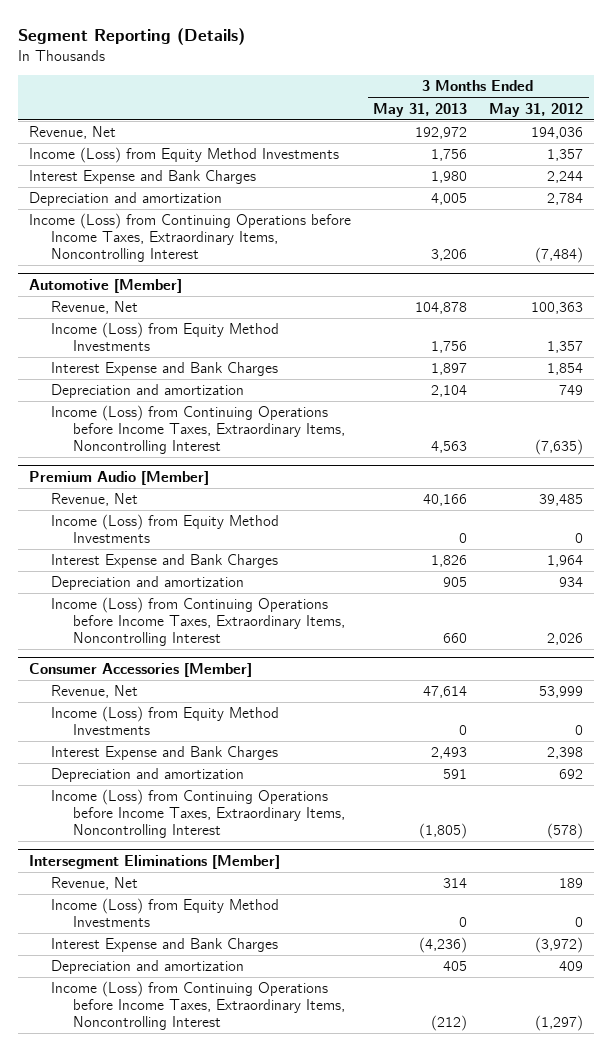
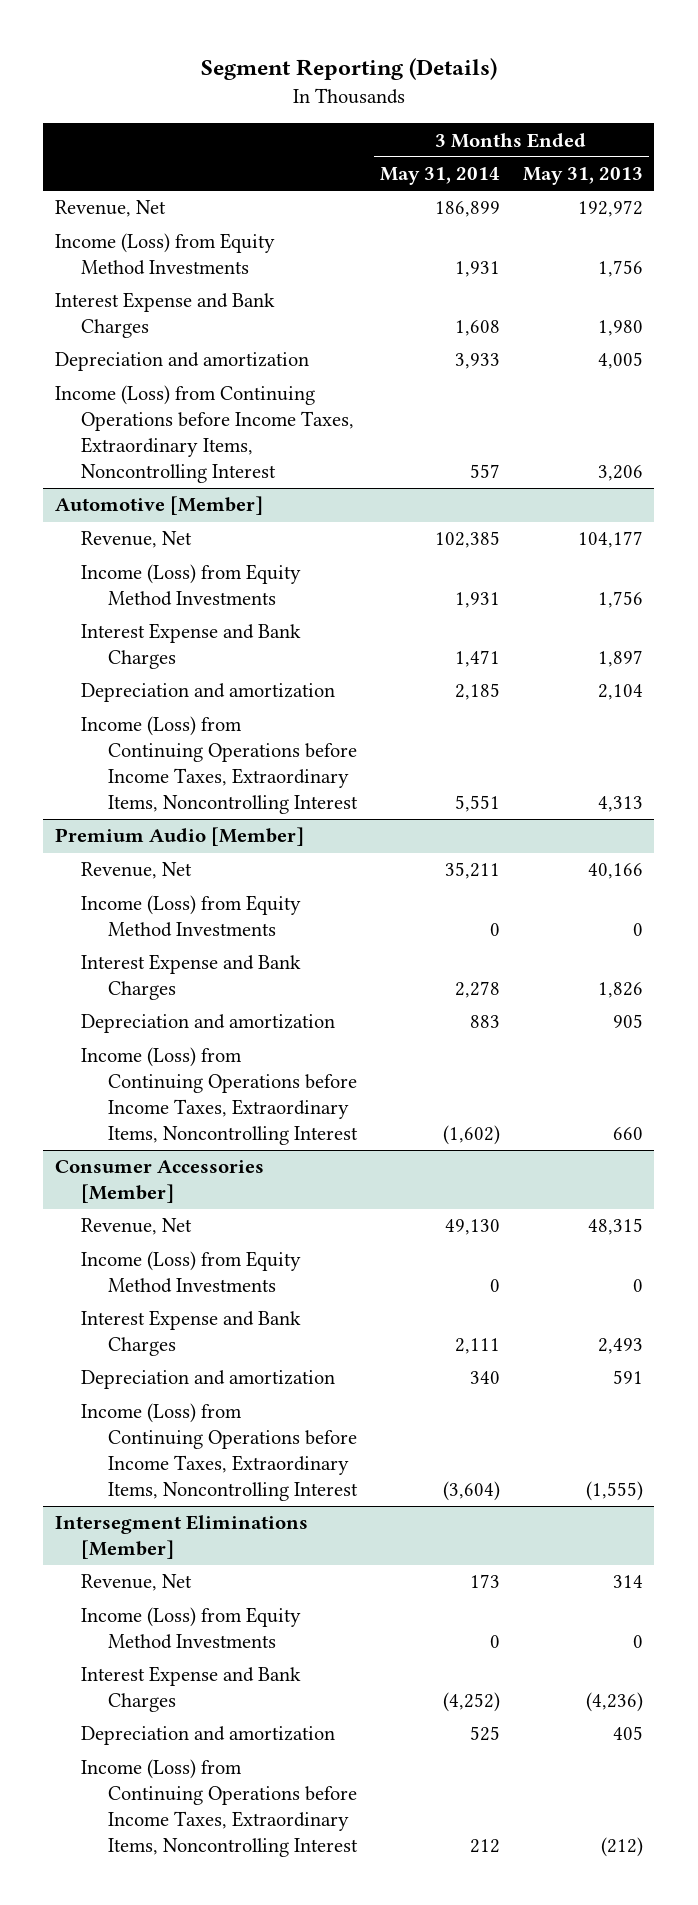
- | 3 Months Ended May 31, 2013 | 3 Months Ended May 31, 2012
+ | 3 Months Ended May 31, 2014 | 3 Months Ended May 31, 2013
@ Automotive [Member]
- Revenue, Net | 104,878 | 100,363
+ Revenue, Net | 102,385 | 104,177
- Income (Loss) from Continuing Operations before Income Taxes, Extraordinary Items, Noncontrolling Interest | 4,563 | (7,635)
+ Income (Loss) from Continuing Operations before Income Taxes, Extraordinary Items, Noncontrolling Interest | 5,551 | 4,313
@ Consumer Accessories [Member]
- Revenue, Net | 47,614 | 53,999
+ Revenue, Net | 49,130 | 48,315
- Income (Loss) from Continuing Operations before Income Taxes, Extraordinary Items, Noncontrolling Interest | (1,805) | (578)
+ Income (Loss) from Continuing Operations before Income Taxes, Extraordinary Items, Noncontrolling Interest | (3,604) | (1,555)

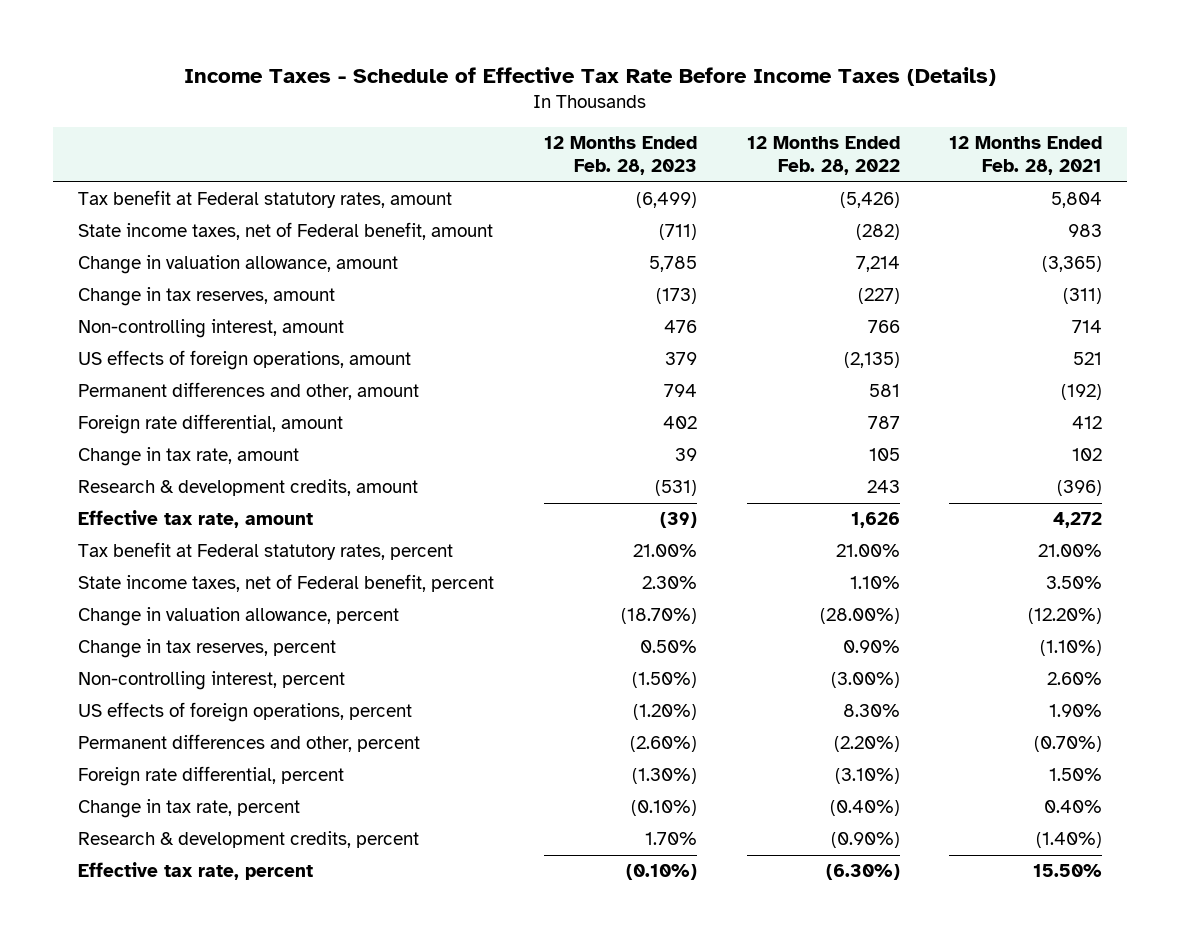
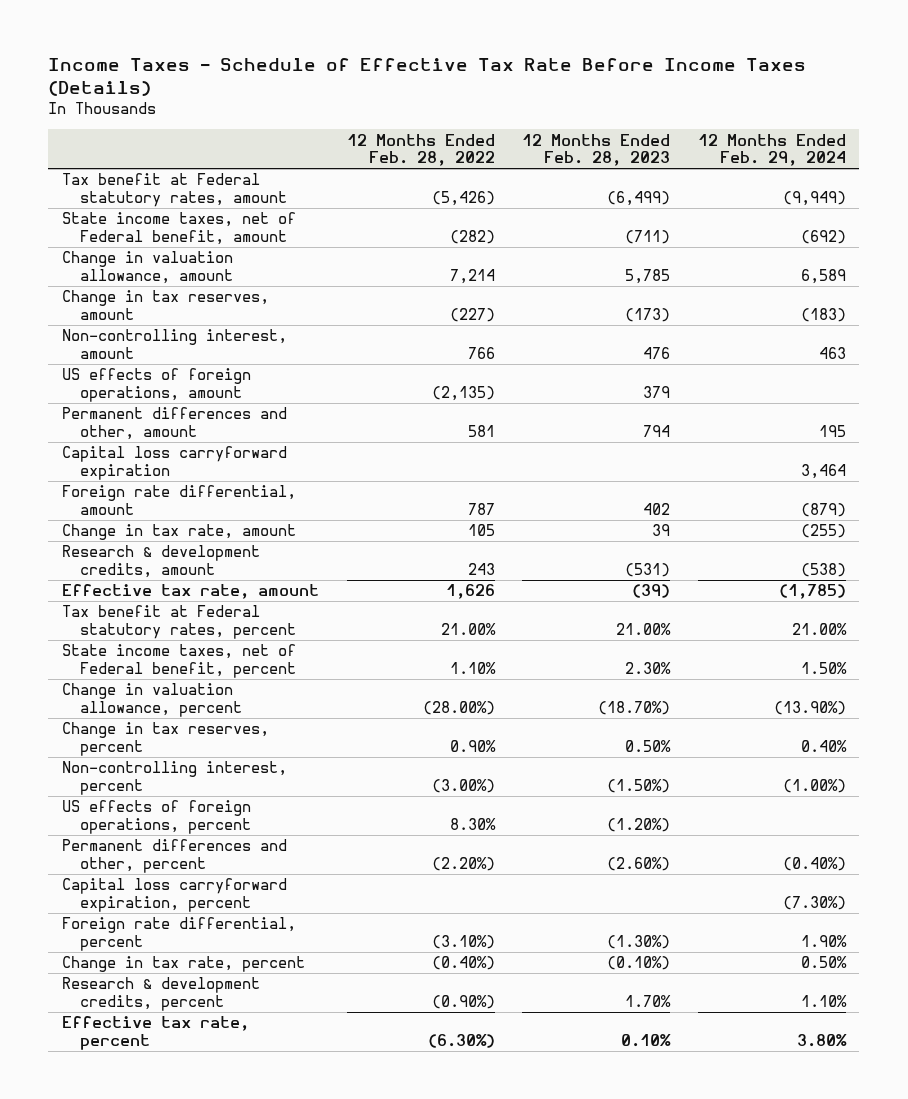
- | 12 Months Ended Feb. 28, 2023 | 12 Months Ended Feb. 28, 2022 | 12 Months Ended Feb. 28, 2021
+ | 12 Months Ended Feb. 28, 2022 | 12 Months Ended Feb. 28, 2023 | 12 Months Ended Feb. 29, 2024
+ Capital loss carryforward expiration | | | 3,464
+ Capital loss carryforward expiration, percent | | | (7.30%)
- Effective tax rate, percent | (0.10%) | (6.30%) | 15.50%
+ Effective tax rate, percent | (6.30%) | 0.10% | 3.80%

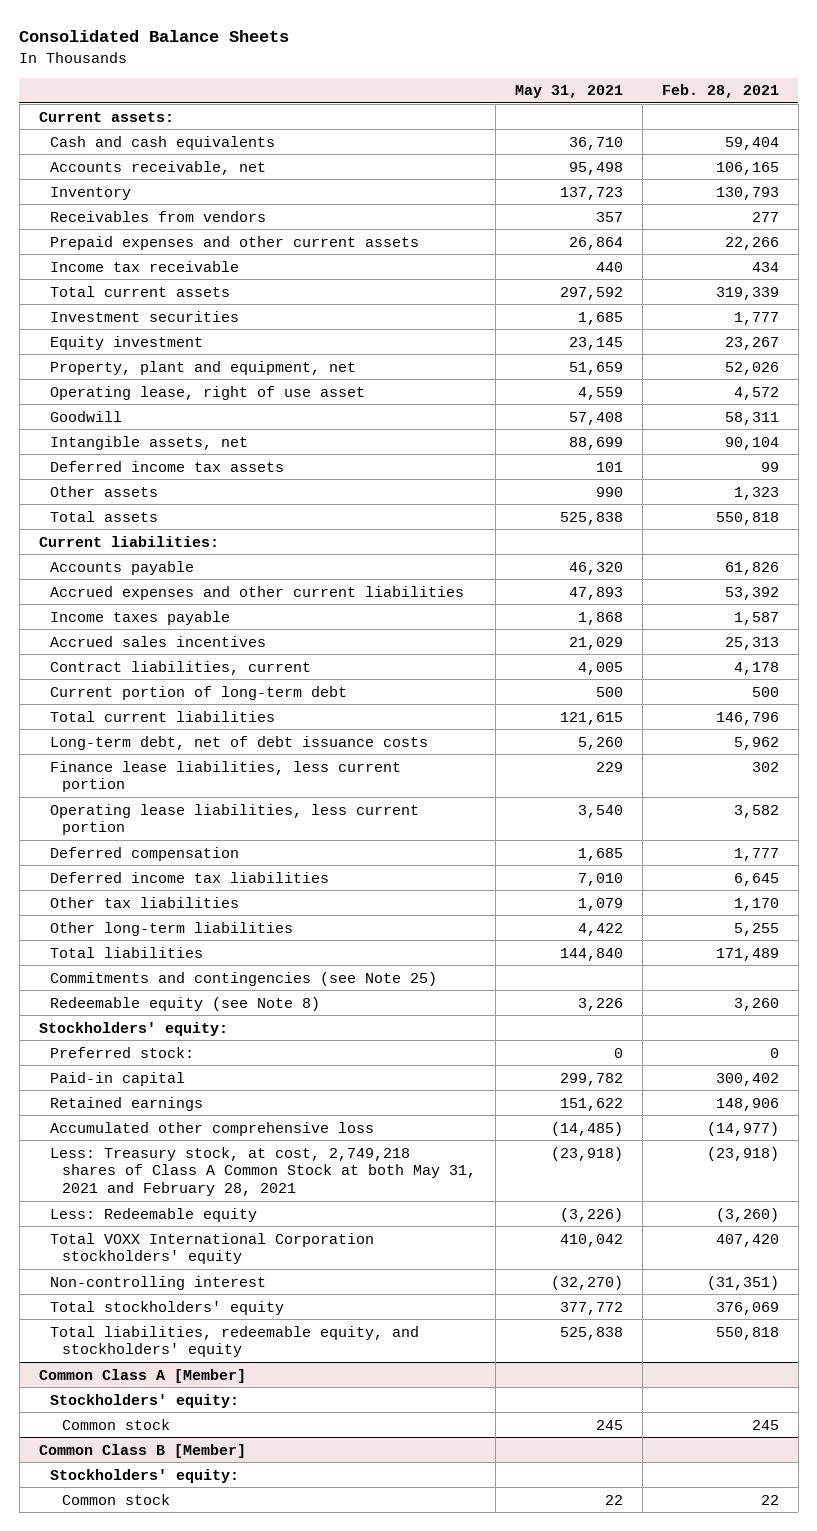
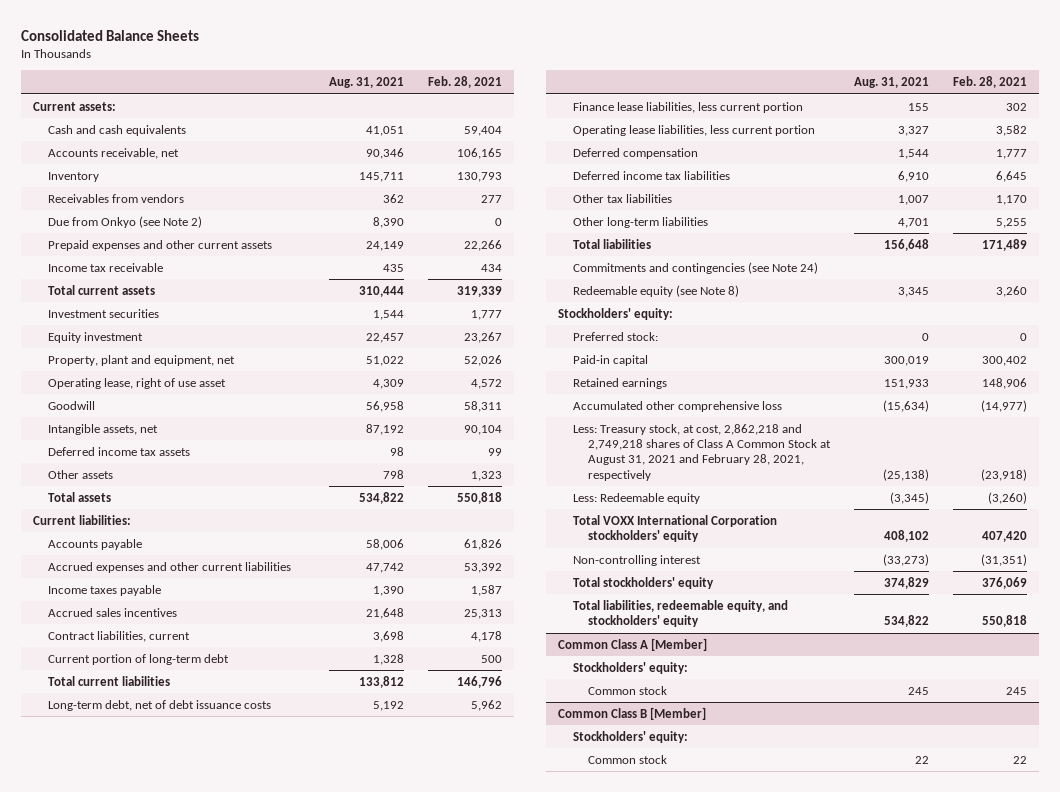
- | May 31, 2021 | Feb. 28, 2021
+ | Aug. 31, 2021 | Feb. 28, 2021
+ Due from Onkyo (see Note 2) | 8,390 | 0
- Commitments and contingencies (see Note 25)
+ Commitments and contingencies (see Note 24)
- Less: Treasury stock, at cost, 2,749,218 shares of Class A Common Stock at both May 31, 2021 and February 28, 2021 | (23,918) | (23,918)
+ Less: Treasury stock, at cost, 2,862,218 and 2,749,218 shares of Class A Common Stock at August 31, 2021 and February 28, 2021, respectively | (25,138) | (23,918)

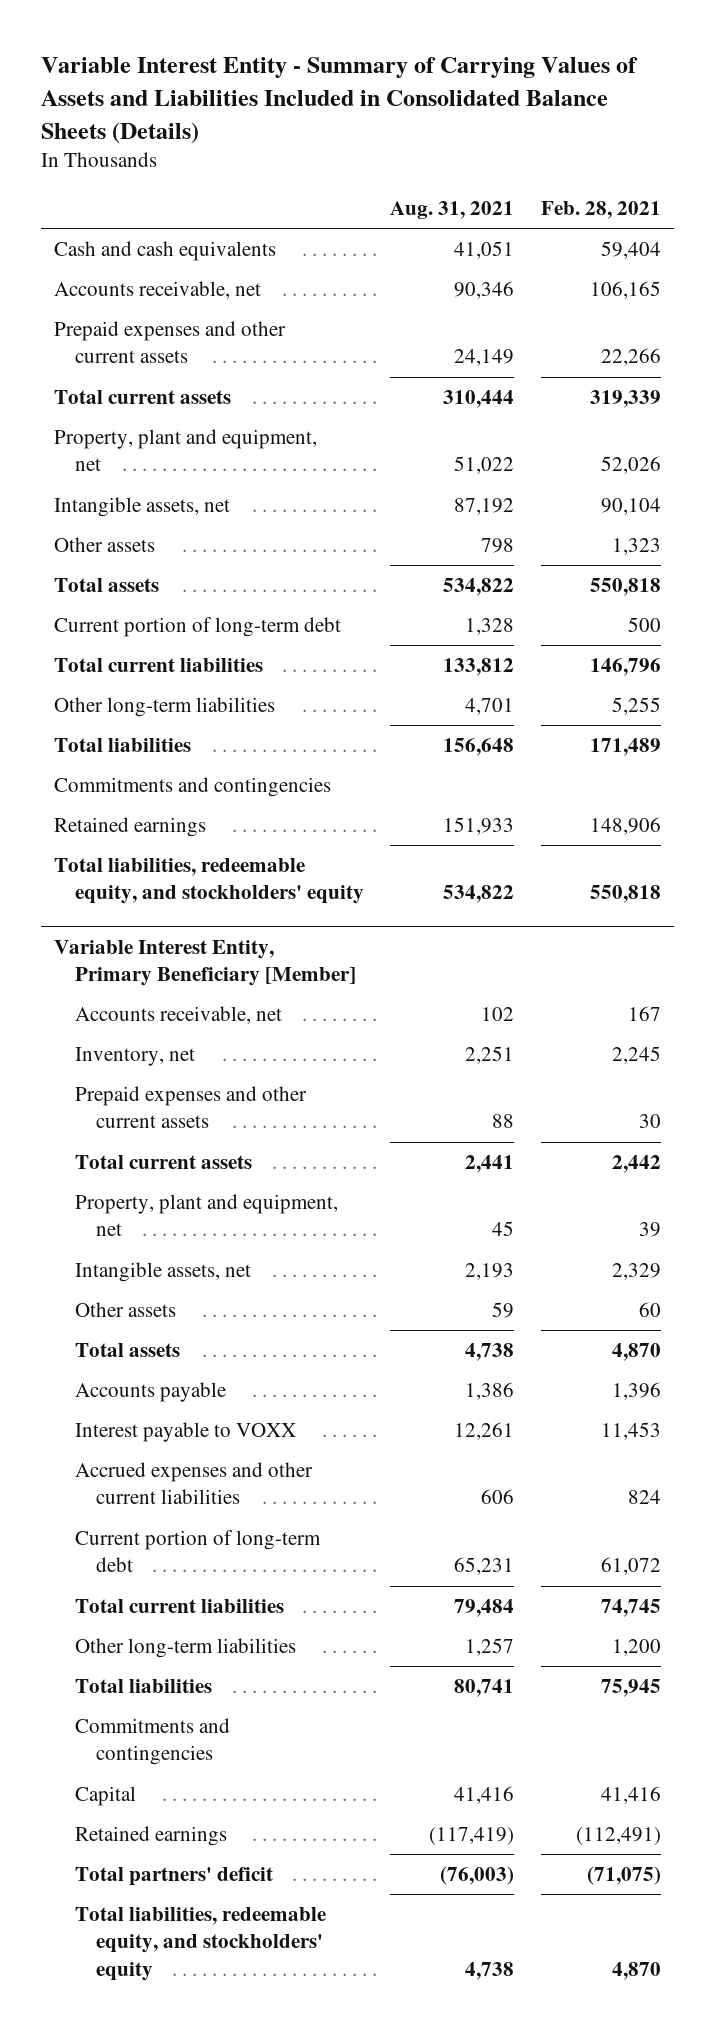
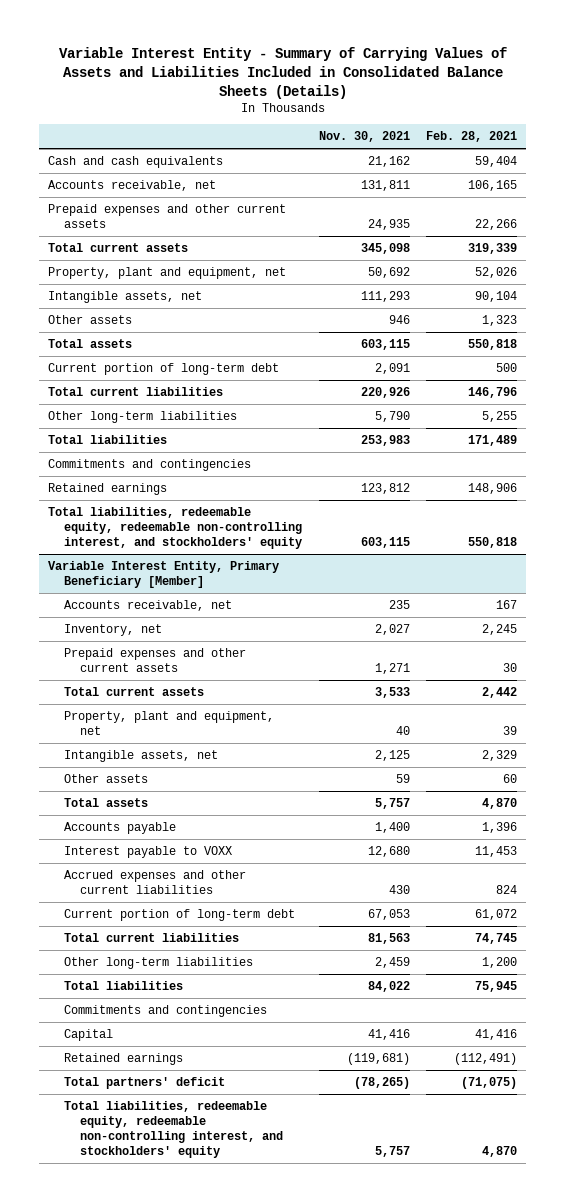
- | Aug. 31, 2021 | Feb. 28, 2021
+ | Nov. 30, 2021 | Feb. 28, 2021
- Total liabilities, redeemable equity, and stockholders' equity | 534,822 | 550,818
+ Total liabilities, redeemable equity, redeemable non-controlling interest, and stockholders' equity | 603,115 | 550,818
@ Variable Interest Entity, Primary Beneficiary [Member]
- Total liabilities, redeemable equity, and stockholders' equity | 4,738 | 4,870
+ Total liabilities, redeemable equity, redeemable non-controlling interest, and stockholders' equity | 5,757 | 4,870

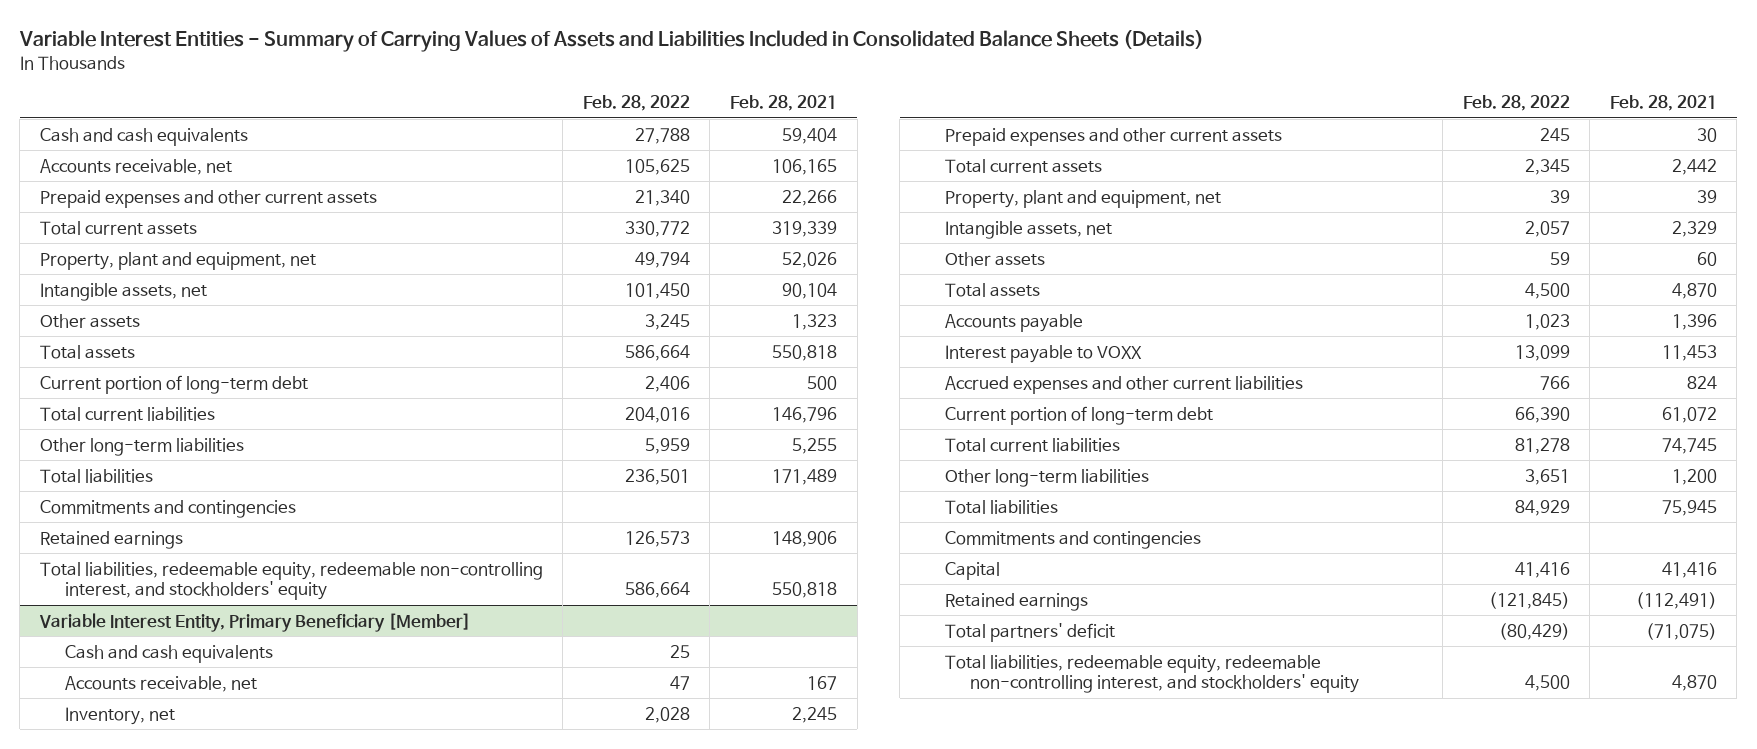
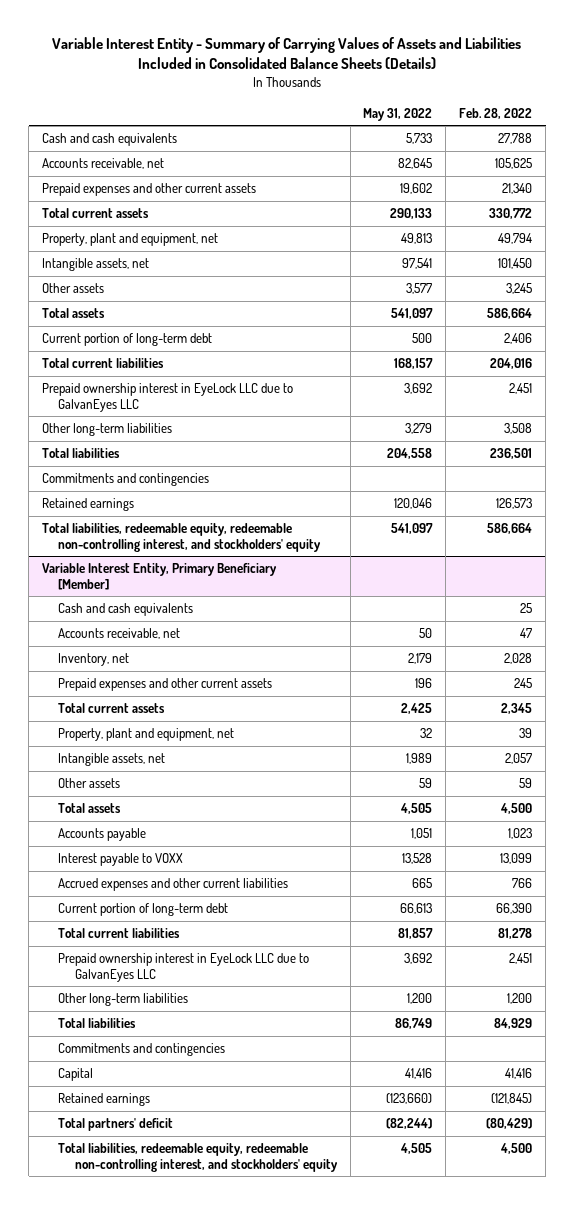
- Variable Interest Entities - Summary of Carrying Values of Assets and Liabilities Included in Consolidated Balance Sheets (Details)
+ Variable Interest Entity - Summary of Carrying Values of Assets and Liabilities Included in Consolidated Balance Sheets (Details)
- | Feb. 28, 2022 | Feb. 28, 2021
+ | May 31, 2022 | Feb. 28, 2022
- Other long-term liabilities | 5,959 | 5,255
+ Prepaid ownership interest in EyeLock LLC due to GalvanEyes LLC | 3,692 | 2,451
+ Other long-term liabilities | 3,279 | 3,508
@ Variable Interest Entity, Primary Beneficiary [Member]
- Other long-term liabilities | 3,651 | 1,200
+ Prepaid ownership interest in EyeLock LLC due to GalvanEyes LLC | 3,692 | 2,451
+ Other long-term liabilities | 1,200 | 1,200

